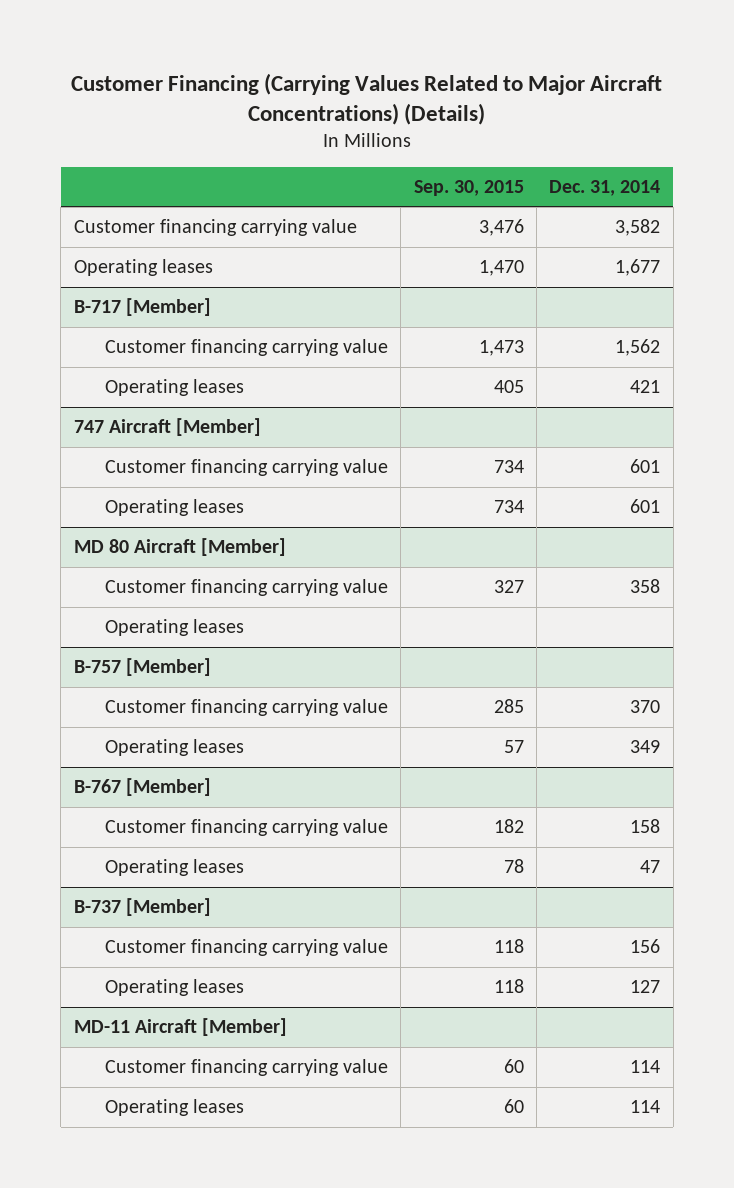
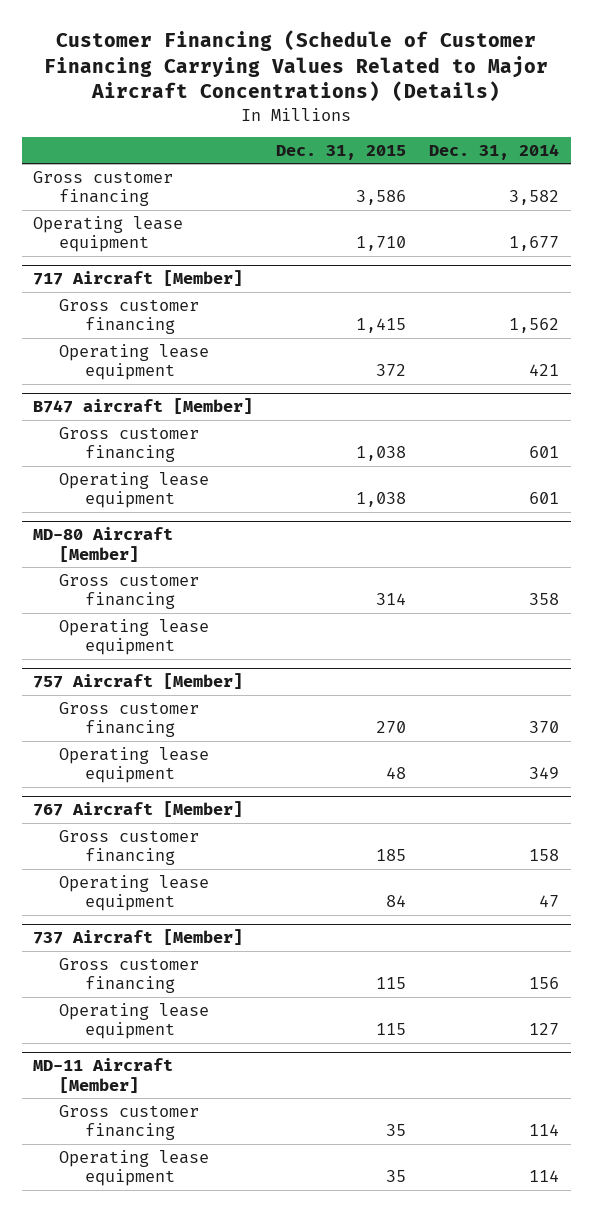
- Customer Financing (Carrying Values Related to Major Aircraft Concentrations) (Details)
+ Customer Financing (Schedule of Customer Financing Carrying Values Related to Major Aircraft Concentrations) (Details)
- | Sep. 30, 2015 | Dec. 31, 2014
+ | Dec. 31, 2015 | Dec. 31, 2014
- Customer financing carrying value | 3,476 | 3,582
- Operating leases | 1,470 | 1,677
- B-717 [Member]
- Customer financing carrying value | 1,473 | 1,562
- Operating leases | 405 | 421
- 747 Aircraft [Member]
- Customer financing carrying value | 734 | 601
- Operating leases | 734 | 601
- MD 80 Aircraft [Member]
- Customer financing carrying value | 327 | 358
- Operating leases
- B-757 [Member]
- Customer financing carrying value | 285 | 370
- Operating leases | 57 | 349
- B-767 [Member]
- Customer financing carrying value | 182 | 158
- Operating leases | 78 | 47
- B-737 [Member]
- Customer financing carrying value | 118 | 156
- Operating leases | 118 | 127
+ Gross customer financing | 3,586 | 3,582
+ Operating lease equipment | 1,710 | 1,677
+ 717 Aircraft [Member]
+ Gross customer financing | 1,415 | 1,562
+ Operating lease equipment | 372 | 421
+ B747 aircraft [Member]
+ Gross customer financing | 1,038 | 601
+ Operating lease equipment | 1,038 | 601
+ MD-80 Aircraft [Member]
+ Gross customer financing | 314 | 358
+ Operating lease equipment
+ 757 Aircraft [Member]
+ Gross customer financing | 270 | 370
+ Operating lease equipment | 48 | 349
+ 767 Aircraft [Member]
+ Gross customer financing | 185 | 158
+ Operating lease equipment | 84 | 47
+ 737 Aircraft [Member]
+ Gross customer financing | 115 | 156
+ Operating lease equipment | 115 | 127
@ MD-11 Aircraft [Member]
- Customer financing carrying value | 60 | 114
- Operating leases | 60 | 114
+ Gross customer financing | 35 | 114
+ Operating lease equipment | 35 | 114

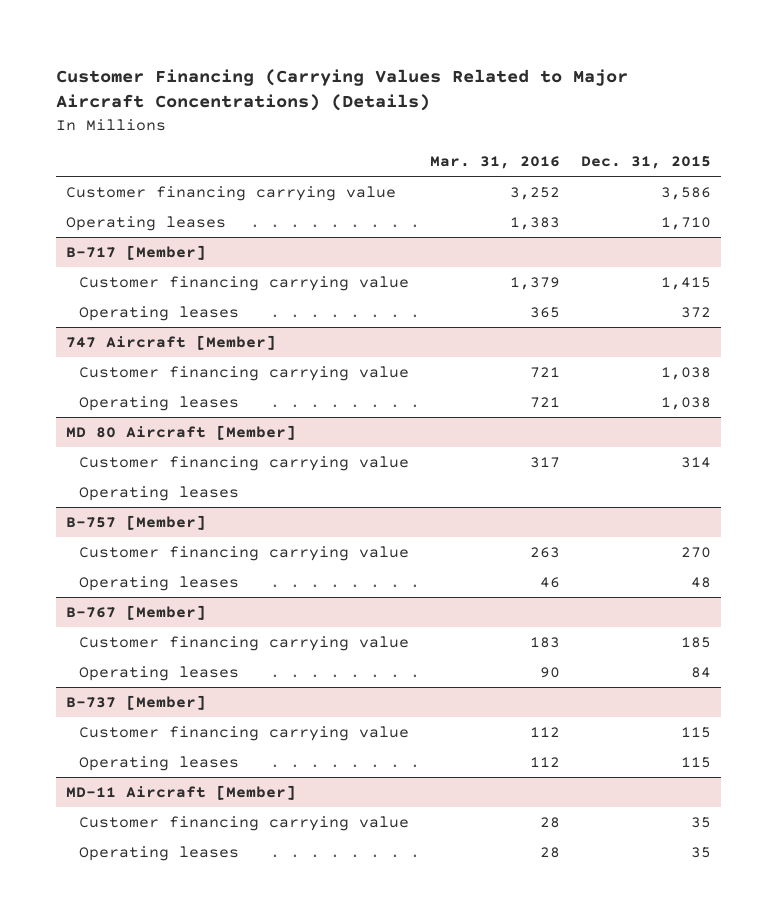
- Customer Financing (Schedule of Customer Financing Carrying Values Related to Major Aircraft Concentrations) (Details)
+ Customer Financing (Carrying Values Related to Major Aircraft Concentrations) (Details)
- | Dec. 31, 2015 | Dec. 31, 2014
+ | Mar. 31, 2016 | Dec. 31, 2015
- Gross customer financing | 3,586 | 3,582
- Operating lease equipment | 1,710 | 1,677
- 717 Aircraft [Member]
- Gross customer financing | 1,415 | 1,562
- Operating lease equipment | 372 | 421
- B747 aircraft [Member]
- Gross customer financing | 1,038 | 601
- Operating lease equipment | 1,038 | 601
- MD-80 Aircraft [Member]
- Gross customer financing | 314 | 358
- Operating lease equipment
- 757 Aircraft [Member]
- Gross customer financing | 270 | 370
- Operating lease equipment | 48 | 349
- 767 Aircraft [Member]
- Gross customer financing | 185 | 158
- Operating lease equipment | 84 | 47
- 737 Aircraft [Member]
- Gross customer financing | 115 | 156
- Operating lease equipment | 115 | 127
+ Customer financing carrying value | 3,252 | 3,586
+ Operating leases | 1,383 | 1,710
+ B-717 [Member]
+ Customer financing carrying value | 1,379 | 1,415
+ Operating leases | 365 | 372
+ 747 Aircraft [Member]
+ Customer financing carrying value | 721 | 1,038
+ Operating leases | 721 | 1,038
+ MD 80 Aircraft [Member]
+ Customer financing carrying value | 317 | 314
+ Operating leases
+ B-757 [Member]
+ Customer financing carrying value | 263 | 270
+ Operating leases | 46 | 48
+ B-767 [Member]
+ Customer financing carrying value | 183 | 185
+ Operating leases | 90 | 84
+ B-737 [Member]
+ Customer financing carrying value | 112 | 115
+ Operating leases | 112 | 115
@ MD-11 Aircraft [Member]
- Gross customer financing | 35 | 114
- Operating lease equipment | 35 | 114
+ Customer financing carrying value | 28 | 35
+ Operating leases | 28 | 35

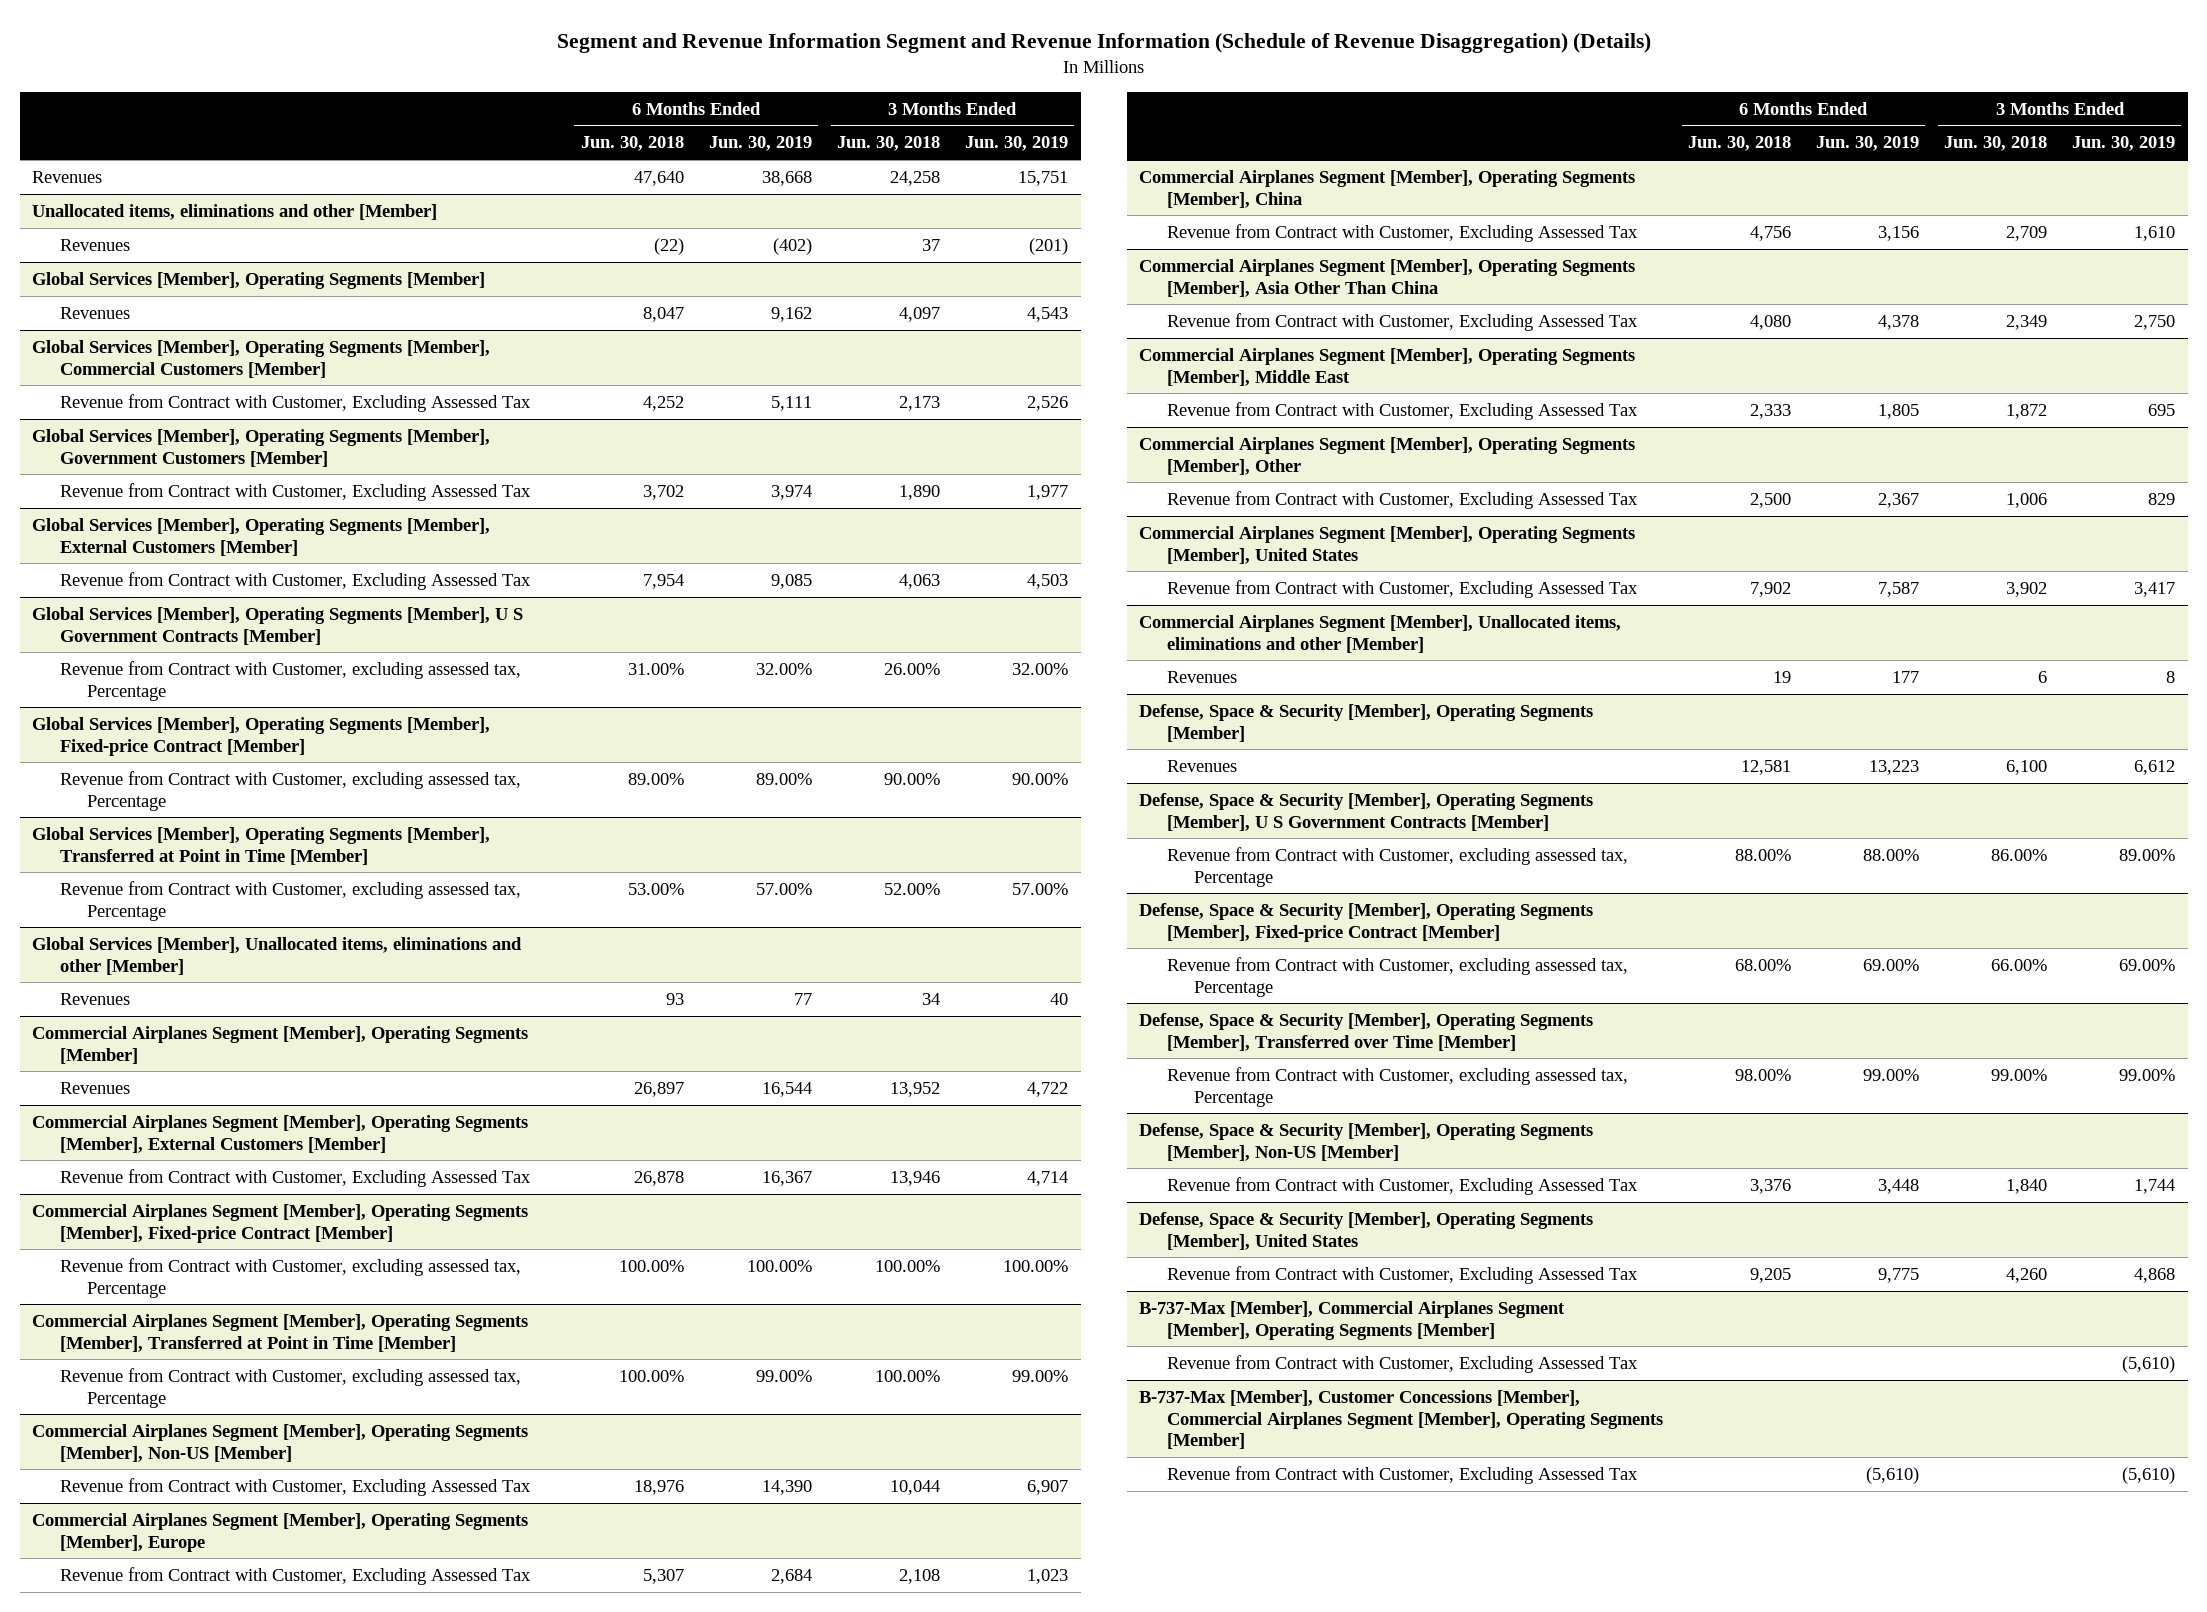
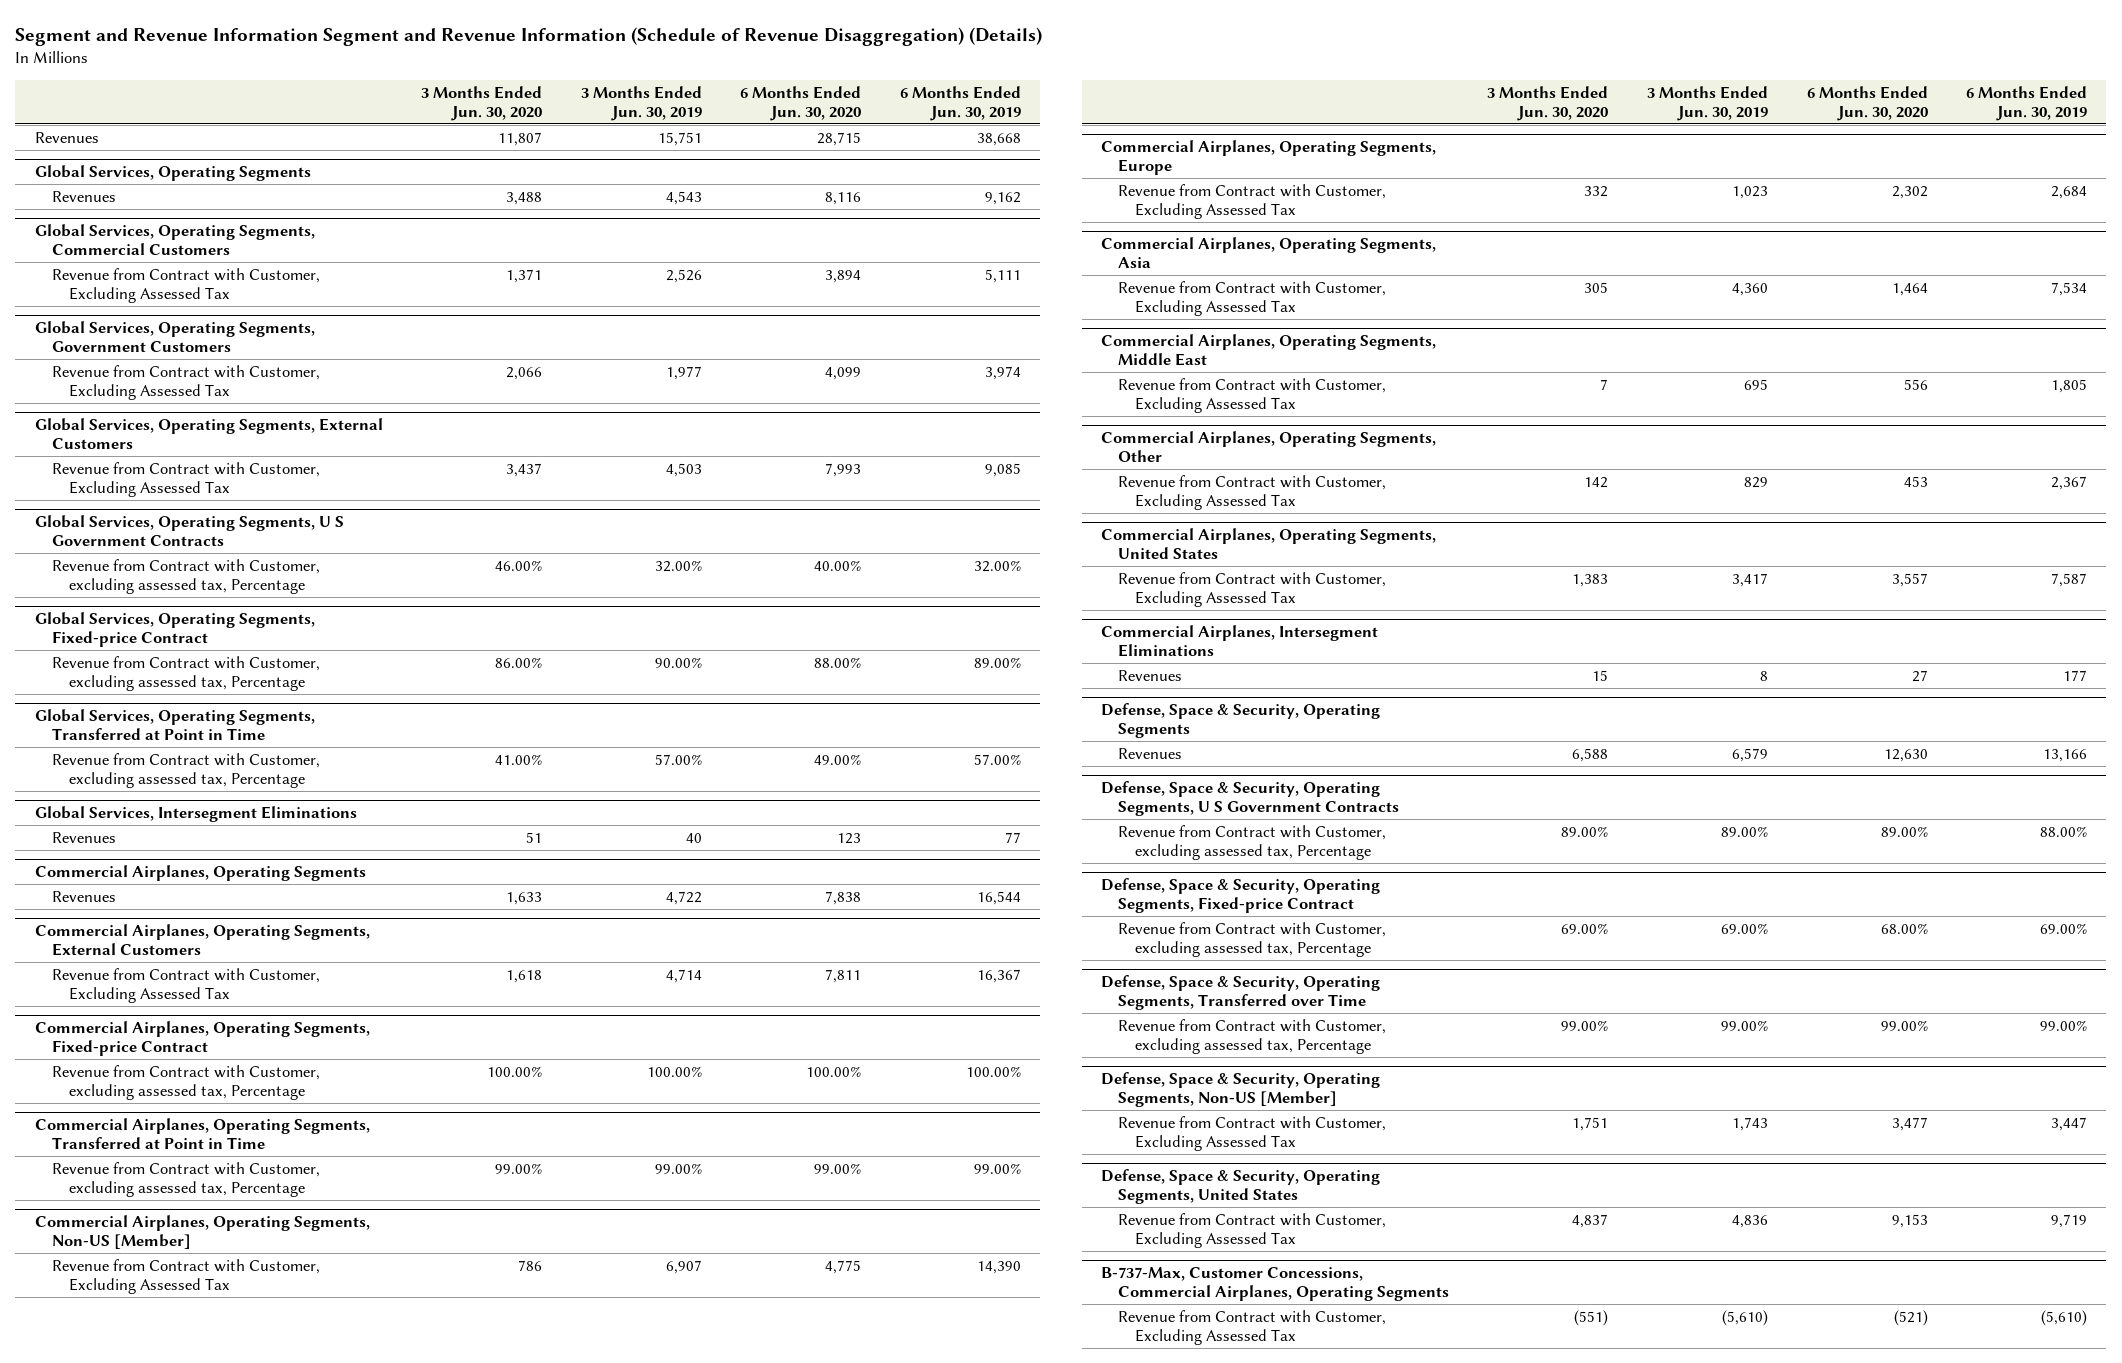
- | 6 Months Ended Jun. 30, 2018 | 6 Months Ended Jun. 30, 2019 | 3 Months Ended Jun. 30, 2018 | 3 Months Ended Jun. 30, 2019
+ | 3 Months Ended Jun. 30, 2020 | 3 Months Ended Jun. 30, 2019 | 6 Months Ended Jun. 30, 2020 | 6 Months Ended Jun. 30, 2019
- Unallocated items, eliminations and other [Member]
- Revenues | (22) | (402) | 37 | (201)
- Global Services [Member], Operating Segments [Member]
+ Global Services, Operating Segments
- Global Services [Member], Operating Segments [Member], Commercial Customers [Member]
+ Global Services, Operating Segments, Commercial Customers
- Global Services [Member], Operating Segments [Member], Government Customers [Member]
+ Global Services, Operating Segments, Government Customers
- Global Services [Member], Operating Segments [Member], External Customers [Member]
+ Global Services, Operating Segments, External Customers
- Global Services [Member], Operating Segments [Member], U S Government Contracts [Member]
+ Global Services, Operating Segments, U S Government Contracts
- Global Services [Member], Operating Segments [Member], Fixed-price Contract [Member]
+ Global Services, Operating Segments, Fixed-price Contract
- Global Services [Member], Operating Segments [Member], Transferred at Point in Time [Member]
+ Global Services, Operating Segments, Transferred at Point in Time
- Global Services [Member], Unallocated items, eliminations and other [Member]
+ Global Services, Intersegment Eliminations
- Commercial Airplanes Segment [Member], Operating Segments [Member]
+ Commercial Airplanes, Operating Segments
- Commercial Airplanes Segment [Member], Operating Segments [Member], External Customers [Member]
+ Commercial Airplanes, Operating Segments, External Customers
- Commercial Airplanes Segment [Member], Operating Segments [Member], Fixed-price Contract [Member]
+ Commercial Airplanes, Operating Segments, Fixed-price Contract
- Commercial Airplanes Segment [Member], Operating Segments [Member], Transferred at Point in Time [Member]
+ Commercial Airplanes, Operating Segments, Transferred at Point in Time
- Commercial Airplanes Segment [Member], Operating Segments [Member], Non-US [Member]
+ Commercial Airplanes, Operating Segments, Non-US [Member]
- Commercial Airplanes Segment [Member], Operating Segments [Member], Europe
+ Commercial Airplanes, Operating Segments, Europe
- Commercial Airplanes Segment [Member], Operating Segments [Member], China
- Revenue from Contract with Customer, Excluding Assessed Tax | 4,756 | 3,156 | 2,709 | 1,610
- Commercial Airplanes Segment [Member], Operating Segments [Member], Asia Other Than China
- Revenue from Contract with Customer, Excluding Assessed Tax | 4,080 | 4,378 | 2,349 | 2,750
- Commercial Airplanes Segment [Member], Operating Segments [Member], Middle East
+ Commercial Airplanes, Operating Segments, Asia
+ Revenue from Contract with Customer, Excluding Assessed Tax | 305 | 4,360 | 1,464 | 7,534
+ Commercial Airplanes, Operating Segments, Middle East
- Commercial Airplanes Segment [Member], Operating Segments [Member], Other
+ Commercial Airplanes, Operating Segments, Other
- Commercial Airplanes Segment [Member], Operating Segments [Member], United States
+ Commercial Airplanes, Operating Segments, United States
- Commercial Airplanes Segment [Member], Unallocated items, eliminations and other [Member]
+ Commercial Airplanes, Intersegment Eliminations
- Defense, Space & Security [Member], Operating Segments [Member]
- Revenues | 12,581 | 13,223 | 6,100 | 6,612
- Defense, Space & Security [Member], Operating Segments [Member], U S Government Contracts [Member]
+ Defense, Space & Security, Operating Segments
+ Revenues | 6,588 | 6,579 | 12,630 | 13,166
+ Defense, Space & Security, Operating Segments, U S Government Contracts
- Defense, Space & Security [Member], Operating Segments [Member], Fixed-price Contract [Member]
+ Defense, Space & Security, Operating Segments, Fixed-price Contract
- Defense, Space & Security [Member], Operating Segments [Member], Transferred over Time [Member]
+ Defense, Space & Security, Operating Segments, Transferred over Time
- Defense, Space & Security [Member], Operating Segments [Member], Non-US [Member]
- Revenue from Contract with Customer, Excluding Assessed Tax | 3,376 | 3,448 | 1,840 | 1,744
- Defense, Space & Security [Member], Operating Segments [Member], United States
- Revenue from Contract with Customer, Excluding Assessed Tax | 9,205 | 9,775 | 4,260 | 4,868
- B-737-Max [Member], Commercial Airplanes Segment [Member], Operating Segments [Member]
- Revenue from Contract with Customer, Excluding Assessed Tax | | | | (5,610)
- B-737-Max [Member], Customer Concessions [Member], Commercial Airplanes Segment [Member], Operating Segments [Member]
+ Defense, Space & Security, Operating Segments, Non-US [Member]
+ Revenue from Contract with Customer, Excluding Assessed Tax | 1,751 | 1,743 | 3,477 | 3,447
+ Defense, Space & Security, Operating Segments, United States
+ Revenue from Contract with Customer, Excluding Assessed Tax | 4,837 | 4,836 | 9,153 | 9,719
+ B-737-Max, Customer Concessions, Commercial Airplanes, Operating Segments

